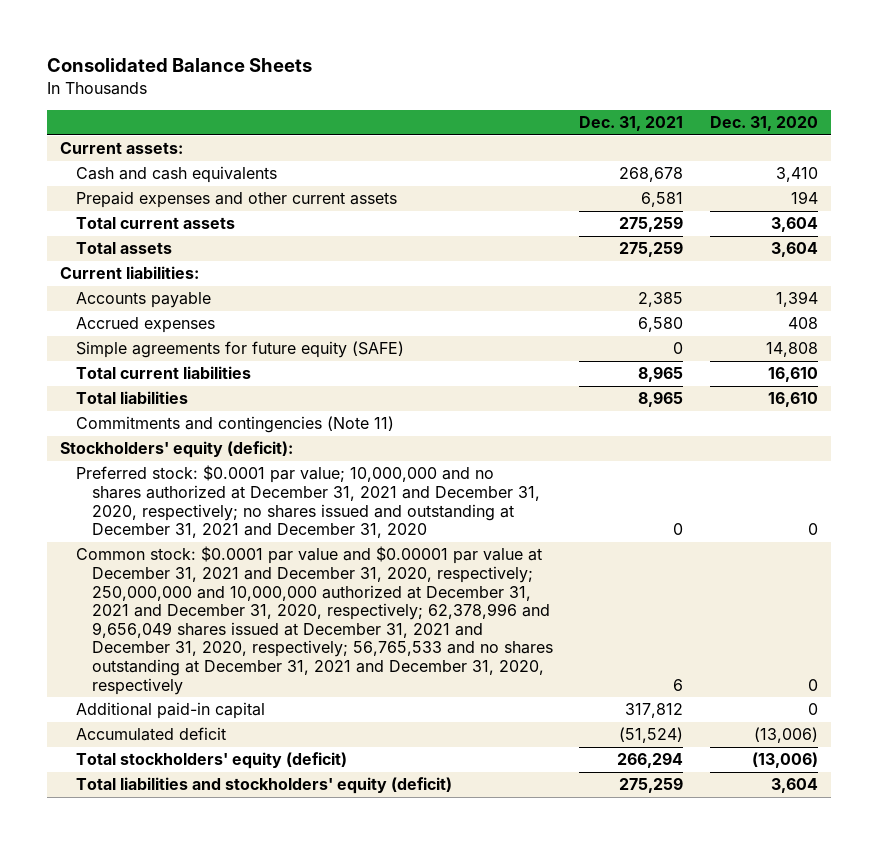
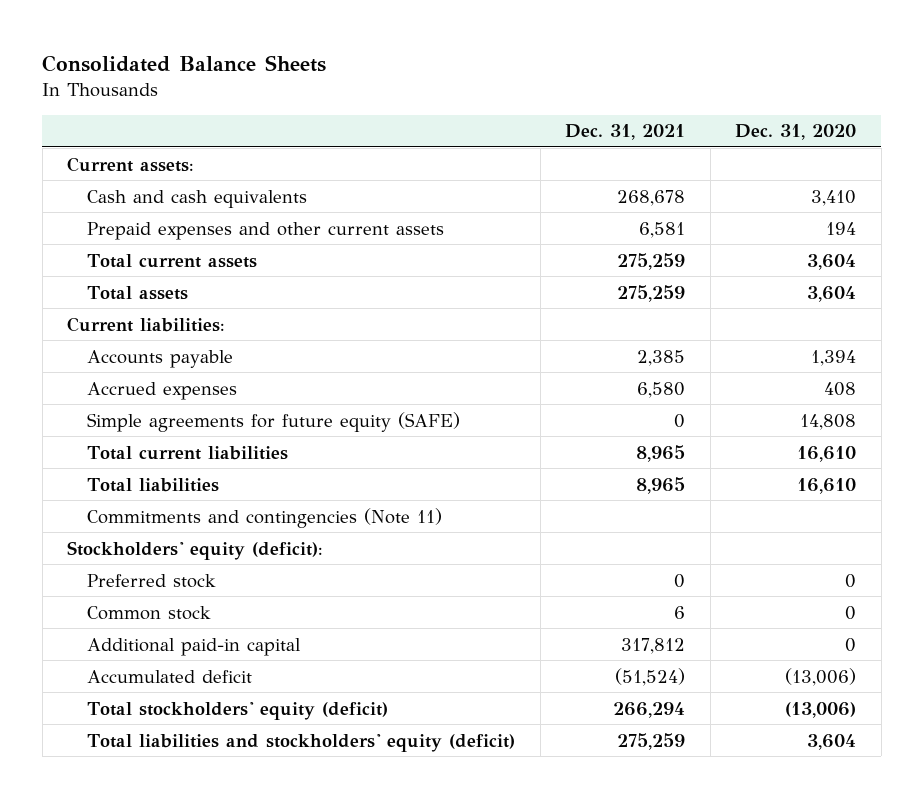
- Preferred stock: $0.0001 par value; 10,000,000 and no shares authorized at December 31, 2021 and December 31, 2020, respectively; no shares issued and outstanding at December 31, 2021 and December 31, 2020 | 0 | 0
- Common stock: $0.0001 par value and $0.00001 par value at December 31, 2021 and December 31, 2020, respectively; 250,000,000 and 10,000,000 authorized at December 31, 2021 and December 31, 2020, respectively; 62,378,996 and 9,656,049 shares issued at December 31, 2021 and December 31, 2020, respectively; 56,765,533 and no shares outstanding at December 31, 2021 and December 31, 2020, respectively | 6 | 0
+ Preferred stock | 0 | 0
+ Common stock | 6 | 0

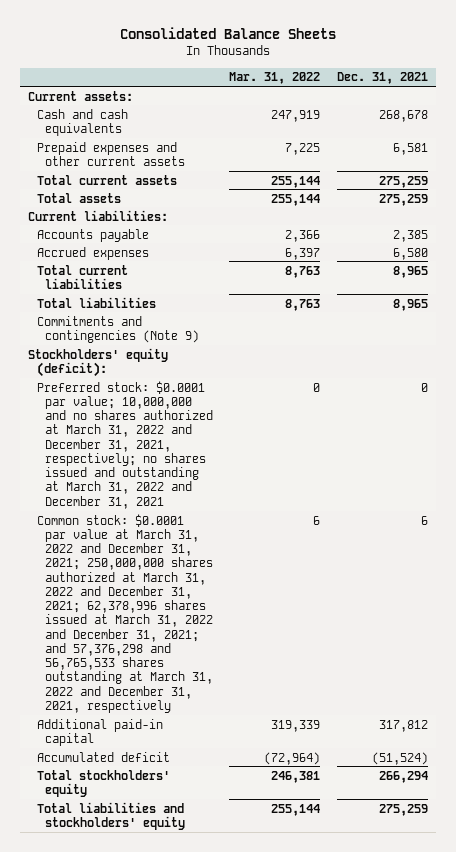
- | Dec. 31, 2021 | Dec. 31, 2020
+ | Mar. 31, 2022 | Dec. 31, 2021
- Simple agreements for future equity (SAFE) | 0 | 14,808
- Commitments and contingencies (Note 11)
+ Commitments and contingencies (Note 9)
- Preferred stock | 0 | 0
- Common stock | 6 | 0
+ Preferred stock: $0.0001 par value; 10,000,000 and no shares authorized at March 31, 2022 and December 31, 2021, respectively; no shares issued and outstanding at March 31, 2022 and December 31, 2021 | 0 | 0
+ Common stock: $0.0001 par value at March 31, 2022 and December 31, 2021; 250,000,000 shares authorized at March 31, 2022 and December 31, 2021; 62,378,996 shares issued at March 31, 2022 and December 31, 2021; and 57,376,298 and 56,765,533 shares outstanding at March 31, 2022 and December 31, 2021, respectively | 6 | 6
- Total stockholders' equity (deficit) | 266,294 | (13,006)
- Total liabilities and stockholders' equity (deficit) | 275,259 | 3,604
+ Total stockholders' equity | 246,381 | 266,294
+ Total liabilities and stockholders' equity | 255,144 | 275,259

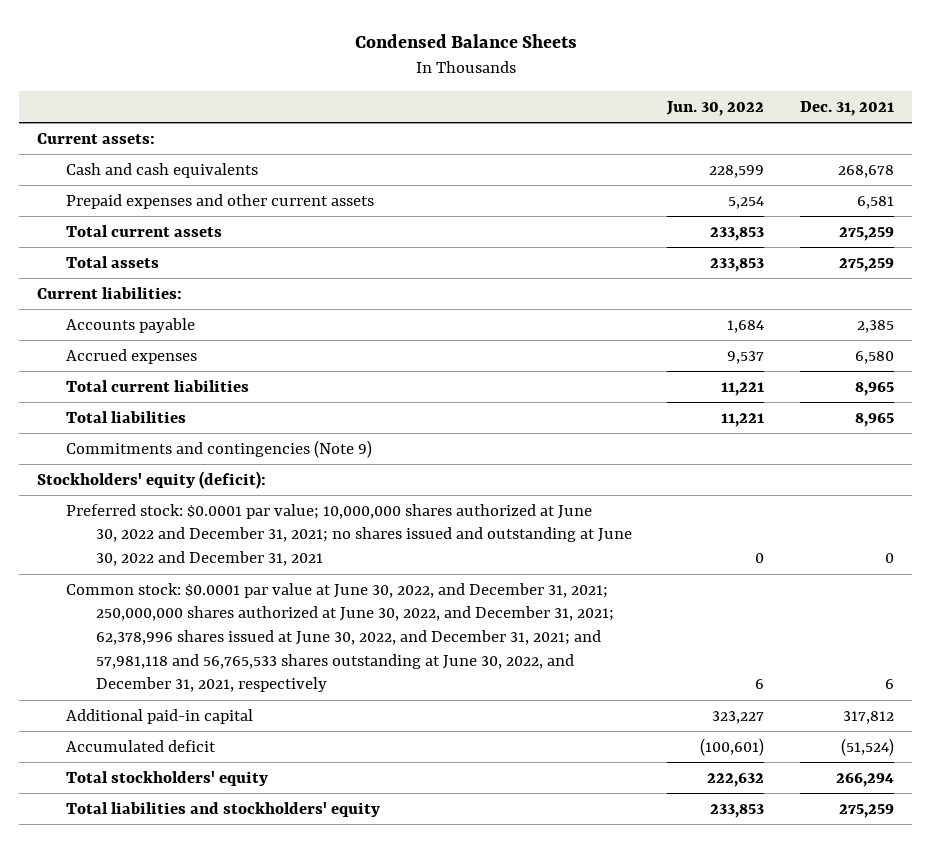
- Consolidated Balance Sheets
+ Condensed Balance Sheets
- | Mar. 31, 2022 | Dec. 31, 2021
+ | Jun. 30, 2022 | Dec. 31, 2021
- Preferred stock: $0.0001 par value; 10,000,000 and no shares authorized at March 31, 2022 and December 31, 2021, respectively; no shares issued and outstanding at March 31, 2022 and December 31, 2021 | 0 | 0
- Common stock: $0.0001 par value at March 31, 2022 and December 31, 2021; 250,000,000 shares authorized at March 31, 2022 and December 31, 2021; 62,378,996 shares issued at March 31, 2022 and December 31, 2021; and 57,376,298 and 56,765,533 shares outstanding at March 31, 2022 and December 31, 2021, respectively | 6 | 6
+ Preferred stock: $0.0001 par value; 10,000,000 shares authorized at June 30, 2022 and December 31, 2021; no shares issued and outstanding at June 30, 2022 and December 31, 2021 | 0 | 0
+ Common stock: $0.0001 par value at June 30, 2022, and December 31, 2021; 250,000,000 shares authorized at June 30, 2022, and December 31, 2021; 62,378,996 shares issued at June 30, 2022, and December 31, 2021; and 57,981,118 and 56,765,533 shares outstanding at June 30, 2022, and December 31, 2021, respectively | 6 | 6

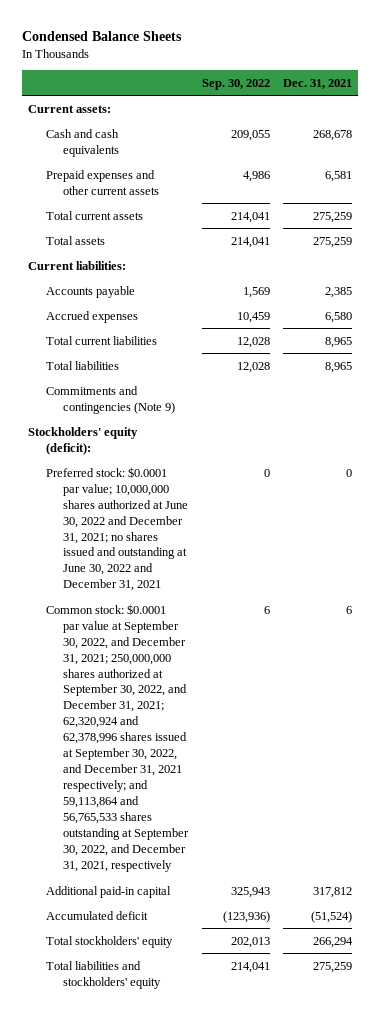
- | Jun. 30, 2022 | Dec. 31, 2021
+ | Sep. 30, 2022 | Dec. 31, 2021
- Common stock: $0.0001 par value at June 30, 2022, and December 31, 2021; 250,000,000 shares authorized at June 30, 2022, and December 31, 2021; 62,378,996 shares issued at June 30, 2022, and December 31, 2021; and 57,981,118 and 56,765,533 shares outstanding at June 30, 2022, and December 31, 2021, respectively | 6 | 6
+ Common stock: $0.0001 par value at September 30, 2022, and December 31, 2021; 250,000,000 shares authorized at September 30, 2022, and December 31, 2021; 62,320,924 and 62,378,996 shares issued at September 30, 2022, and December 31, 2021 respectively; and 59,113,864 and 56,765,533 shares outstanding at September 30, 2022, and December 31, 2021, respectively | 6 | 6

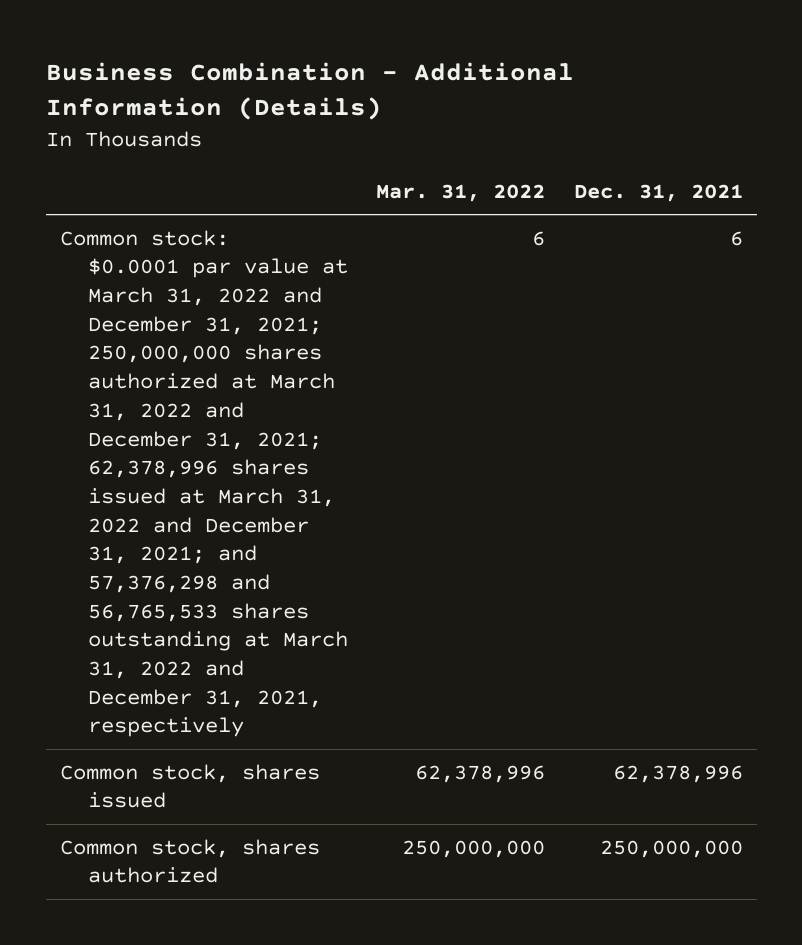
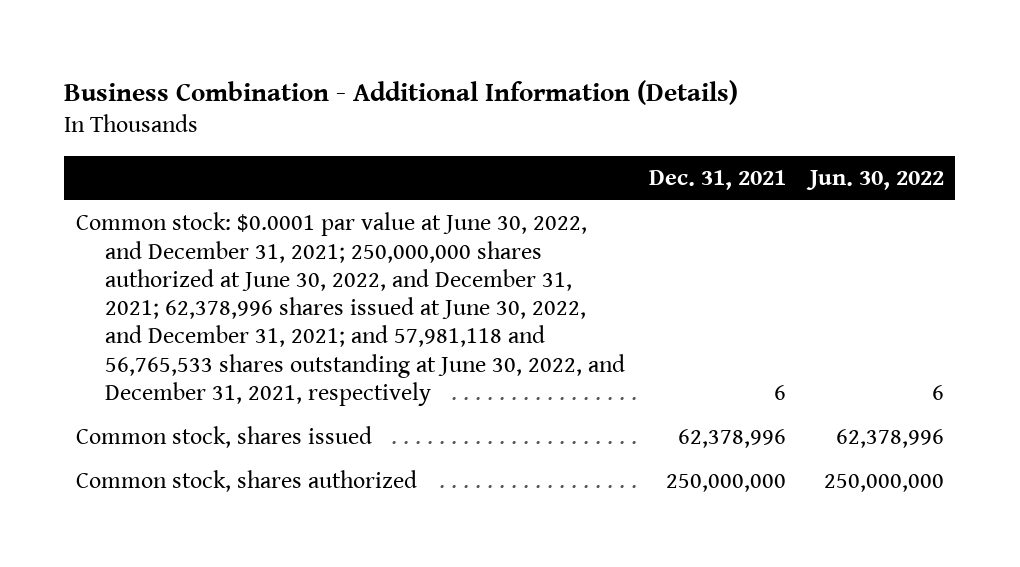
- | Mar. 31, 2022 | Dec. 31, 2021
+ | Dec. 31, 2021 | Jun. 30, 2022
- Common stock: $0.0001 par value at March 31, 2022 and December 31, 2021; 250,000,000 shares authorized at March 31, 2022 and December 31, 2021; 62,378,996 shares issued at March 31, 2022 and December 31, 2021; and 57,376,298 and 56,765,533 shares outstanding at March 31, 2022 and December 31, 2021, respectively | 6 | 6
+ Common stock: $0.0001 par value at June 30, 2022, and December 31, 2021; 250,000,000 shares authorized at June 30, 2022, and December 31, 2021; 62,378,996 shares issued at June 30, 2022, and December 31, 2021; and 57,981,118 and 56,765,533 shares outstanding at June 30, 2022, and December 31, 2021, respectively | 6 | 6

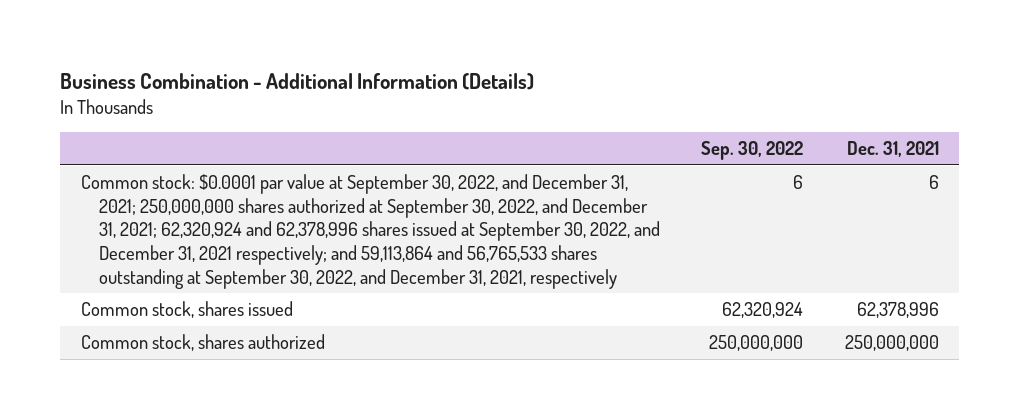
- | Dec. 31, 2021 | Jun. 30, 2022
+ | Sep. 30, 2022 | Dec. 31, 2021
- Common stock: $0.0001 par value at June 30, 2022, and December 31, 2021; 250,000,000 shares authorized at June 30, 2022, and December 31, 2021; 62,378,996 shares issued at June 30, 2022, and December 31, 2021; and 57,981,118 and 56,765,533 shares outstanding at June 30, 2022, and December 31, 2021, respectively | 6 | 6
+ Common stock: $0.0001 par value at September 30, 2022, and December 31, 2021; 250,000,000 shares authorized at September 30, 2022, and December 31, 2021; 62,320,924 and 62,378,996 shares issued at September 30, 2022, and December 31, 2021 respectively; and 59,113,864 and 56,765,533 shares outstanding at September 30, 2022, and December 31, 2021, respectively | 6 | 6

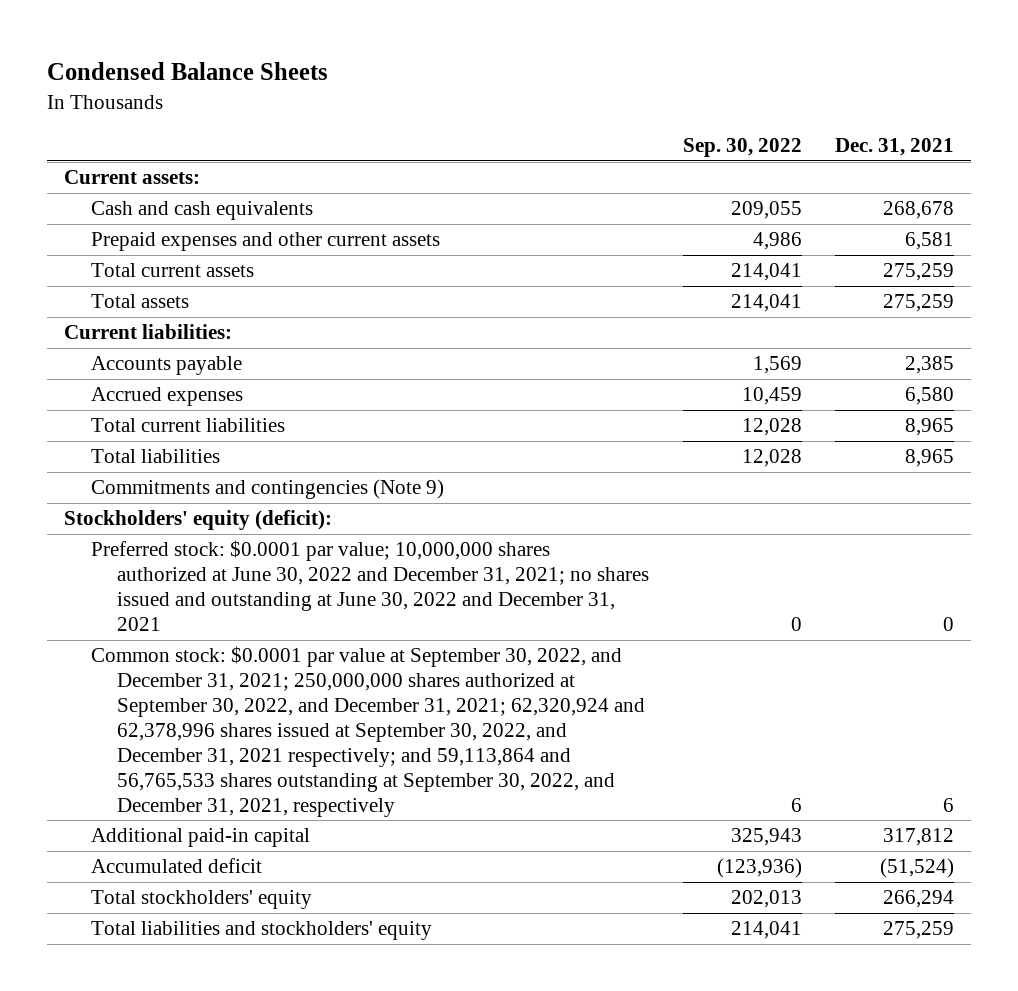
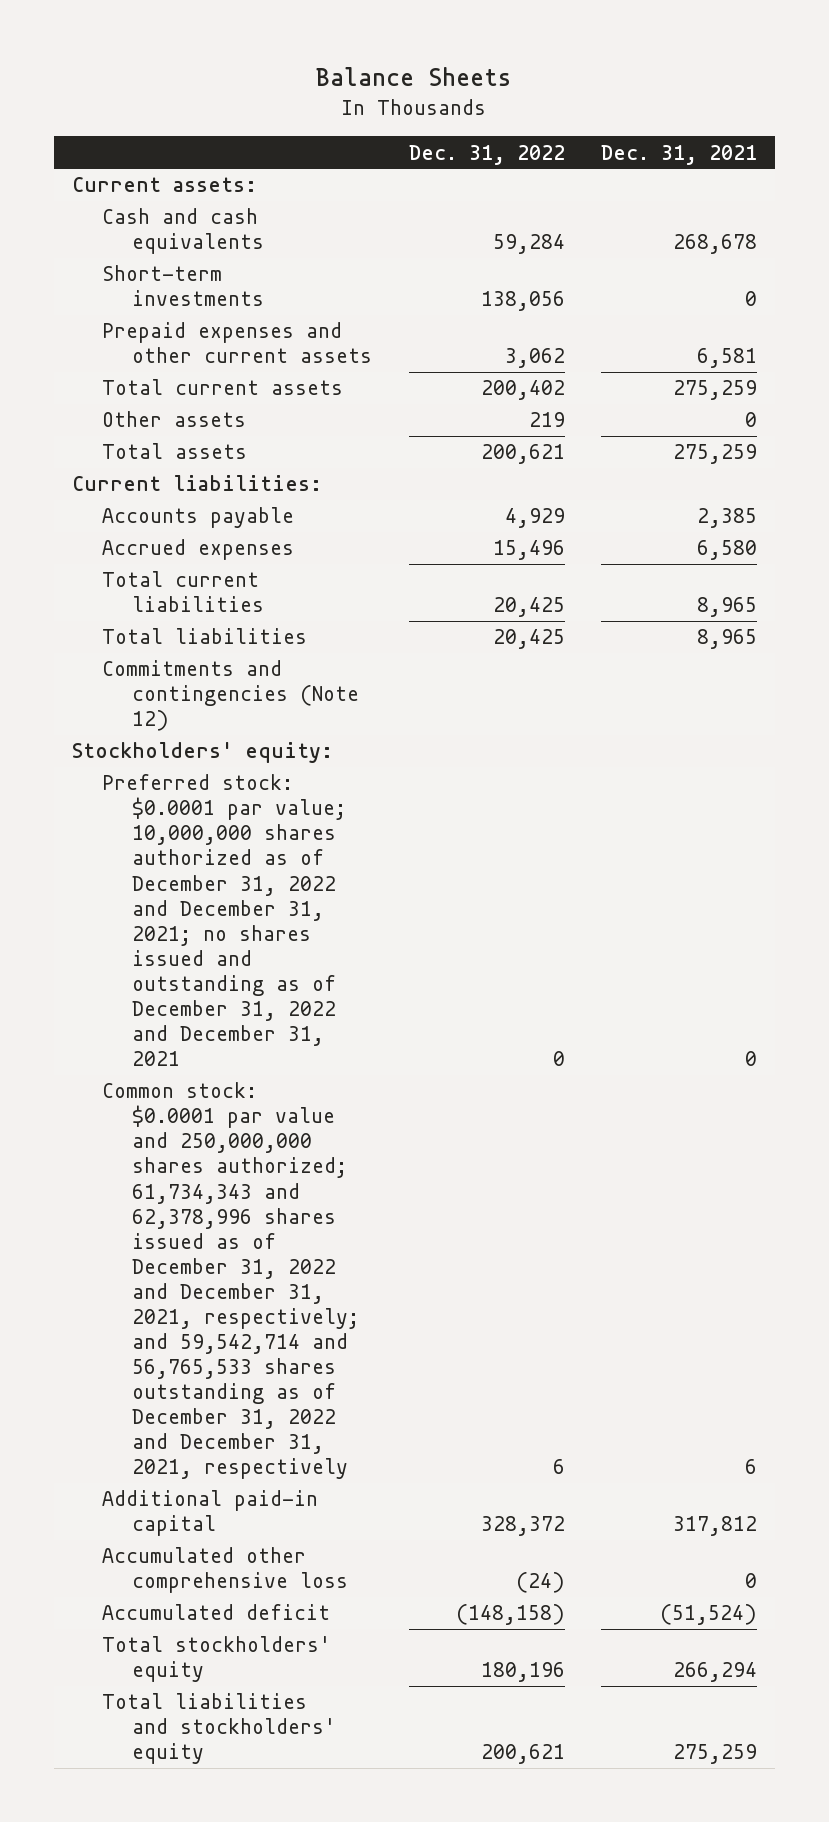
- Condensed Balance Sheets
+ Balance Sheets
- | Sep. 30, 2022 | Dec. 31, 2021
+ | Dec. 31, 2022 | Dec. 31, 2021
+ Short-term investments | 138,056 | 0
+ Other assets | 219 | 0
- Commitments and contingencies (Note 9)
- Stockholders' equity (deficit):
- Preferred stock: $0.0001 par value; 10,000,000 shares authorized at June 30, 2022 and December 31, 2021; no shares issued and outstanding at June 30, 2022 and December 31, 2021 | 0 | 0
- Common stock: $0.0001 par value at September 30, 2022, and December 31, 2021; 250,000,000 shares authorized at September 30, 2022, and December 31, 2021; 62,320,924 and 62,378,996 shares issued at September 30, 2022, and December 31, 2021 respectively; and 59,113,864 and 56,765,533 shares outstanding at September 30, 2022, and December 31, 2021, respectively | 6 | 6
+ Commitments and contingencies (Note 12)
+ Stockholders' equity:
+ Preferred stock: $0.0001 par value; 10,000,000 shares authorized as of December 31, 2022 and December 31, 2021; no shares issued and outstanding as of December 31, 2022 and December 31, 2021 | 0 | 0
+ Common stock: $0.0001 par value and 250,000,000 shares authorized; 61,734,343 and 62,378,996 shares issued as of December 31, 2022 and December 31, 2021, respectively; and 59,542,714 and 56,765,533 shares outstanding as of December 31, 2022 and December 31, 2021, respectively | 6 | 6
+ Accumulated other comprehensive loss | (24) | 0

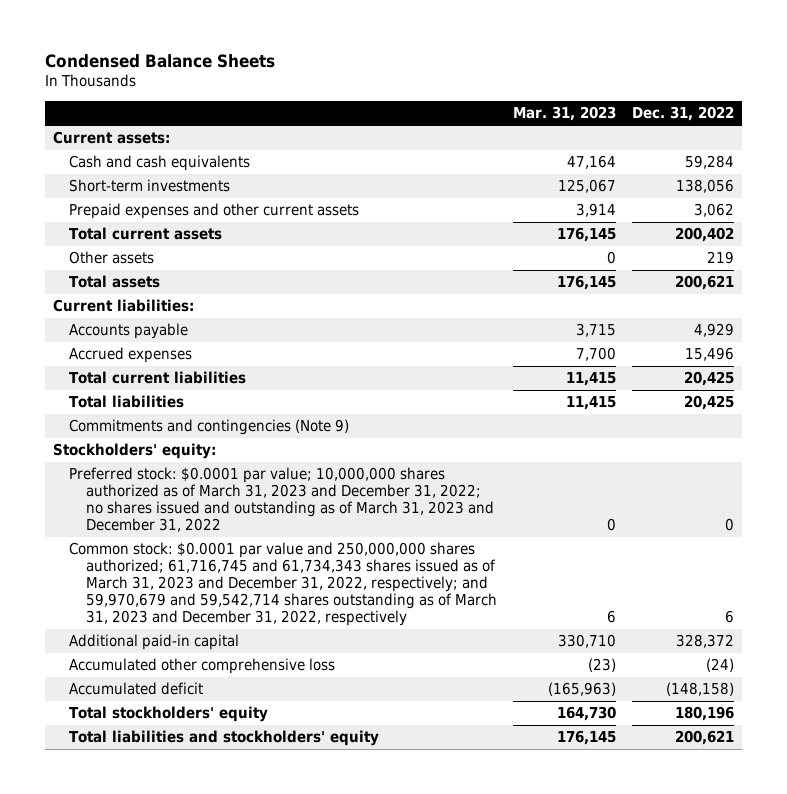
- Balance Sheets
+ Condensed Balance Sheets
- | Dec. 31, 2022 | Dec. 31, 2021
+ | Mar. 31, 2023 | Dec. 31, 2022
- Commitments and contingencies (Note 12)
+ Commitments and contingencies (Note 9)
- Preferred stock: $0.0001 par value; 10,000,000 shares authorized as of December 31, 2022 and December 31, 2021; no shares issued and outstanding as of December 31, 2022 and December 31, 2021 | 0 | 0
- Common stock: $0.0001 par value and 250,000,000 shares authorized; 61,734,343 and 62,378,996 shares issued as of December 31, 2022 and December 31, 2021, respectively; and 59,542,714 and 56,765,533 shares outstanding as of December 31, 2022 and December 31, 2021, respectively | 6 | 6
+ Preferred stock: $0.0001 par value; 10,000,000 shares authorized as of March 31, 2023 and December 31, 2022; no shares issued and outstanding as of March 31, 2023 and December 31, 2022 | 0 | 0
+ Common stock: $0.0001 par value and 250,000,000 shares authorized; 61,716,745 and 61,734,343 shares issued as of March 31, 2023 and December 31, 2022, respectively; and 59,970,679 and 59,542,714 shares outstanding as of March 31, 2023 and December 31, 2022, respectively | 6 | 6

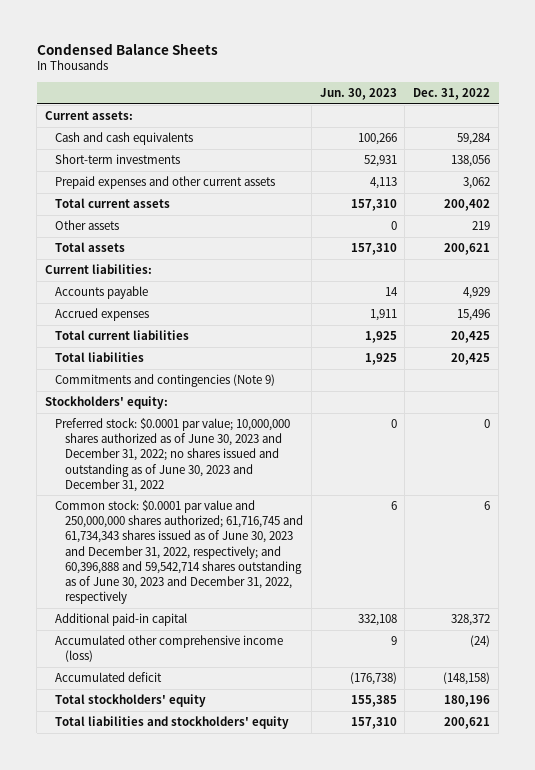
- | Mar. 31, 2023 | Dec. 31, 2022
+ | Jun. 30, 2023 | Dec. 31, 2022
- Preferred stock: $0.0001 par value; 10,000,000 shares authorized as of March 31, 2023 and December 31, 2022; no shares issued and outstanding as of March 31, 2023 and December 31, 2022 | 0 | 0
- Common stock: $0.0001 par value and 250,000,000 shares authorized; 61,716,745 and 61,734,343 shares issued as of March 31, 2023 and December 31, 2022, respectively; and 59,970,679 and 59,542,714 shares outstanding as of March 31, 2023 and December 31, 2022, respectively | 6 | 6
+ Preferred stock: $0.0001 par value; 10,000,000 shares authorized as of June 30, 2023 and December 31, 2022; no shares issued and outstanding as of June 30, 2023 and December 31, 2022 | 0 | 0
+ Common stock: $0.0001 par value and 250,000,000 shares authorized; 61,716,745 and 61,734,343 shares issued as of June 30, 2023 and December 31, 2022, respectively; and 60,396,888 and 59,542,714 shares outstanding as of June 30, 2023 and December 31, 2022, respectively | 6 | 6
- Accumulated other comprehensive loss | (23) | (24)
+ Accumulated other comprehensive income (loss) | 9 | (24)

